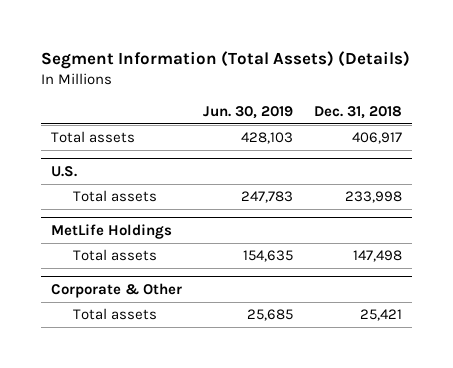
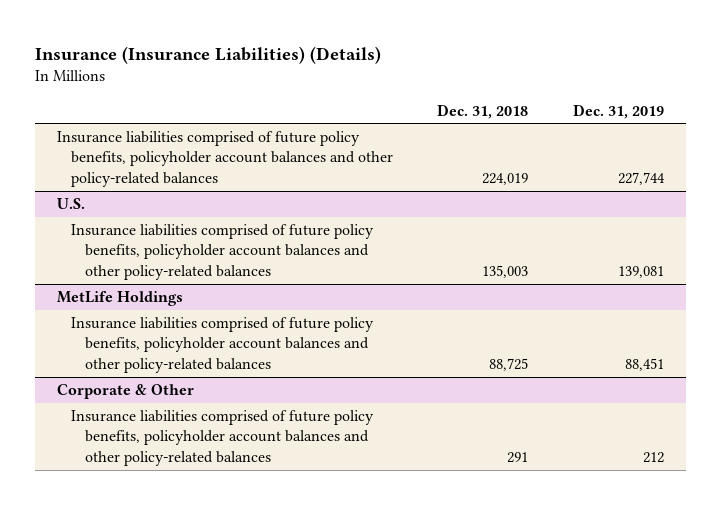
- Segment Information (Total Assets) (Details)
+ Insurance (Insurance Liabilities) (Details)
- | Jun. 30, 2019 | Dec. 31, 2018
+ | Dec. 31, 2018 | Dec. 31, 2019
- Total assets | 428,103 | 406,917
+ Insurance liabilities comprised of future policy benefits, policyholder account balances and other policy-related balances | 224,019 | 227,744
@ U.S.
- Total assets | 247,783 | 233,998
+ Insurance liabilities comprised of future policy benefits, policyholder account balances and other policy-related balances | 135,003 | 139,081
@ MetLife Holdings
- Total assets | 154,635 | 147,498
+ Insurance liabilities comprised of future policy benefits, policyholder account balances and other policy-related balances | 88,725 | 88,451
@ Corporate & Other
- Total assets | 25,685 | 25,421
+ Insurance liabilities comprised of future policy benefits, policyholder account balances and other policy-related balances | 291 | 212

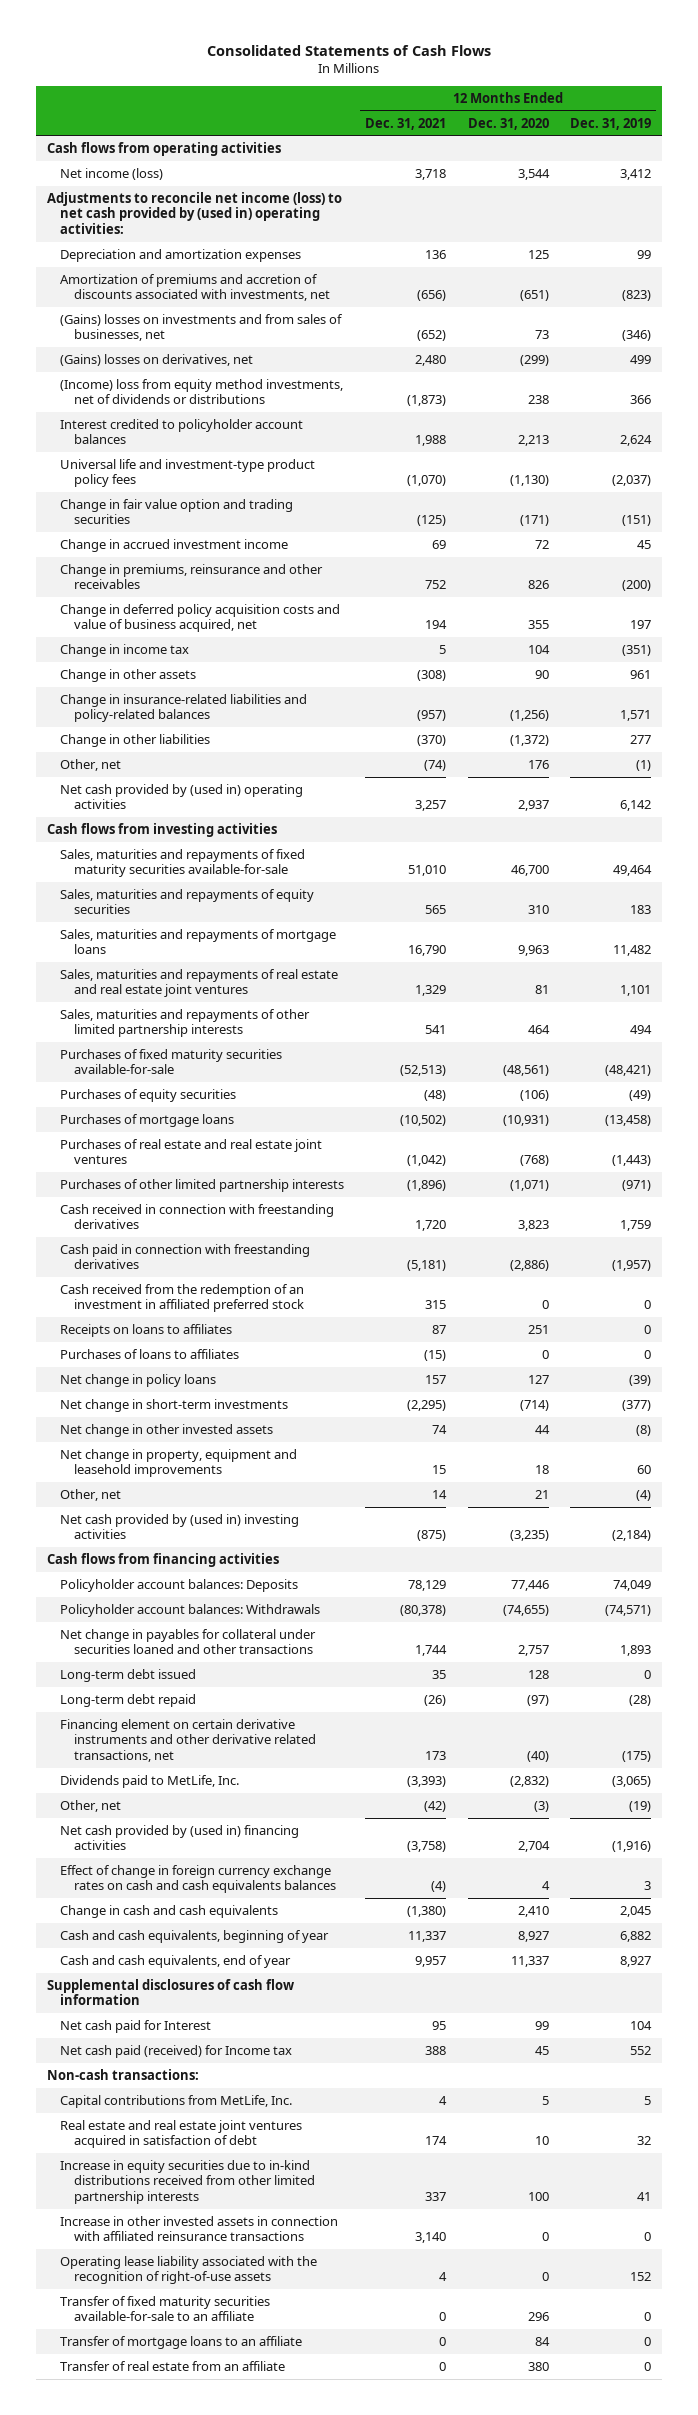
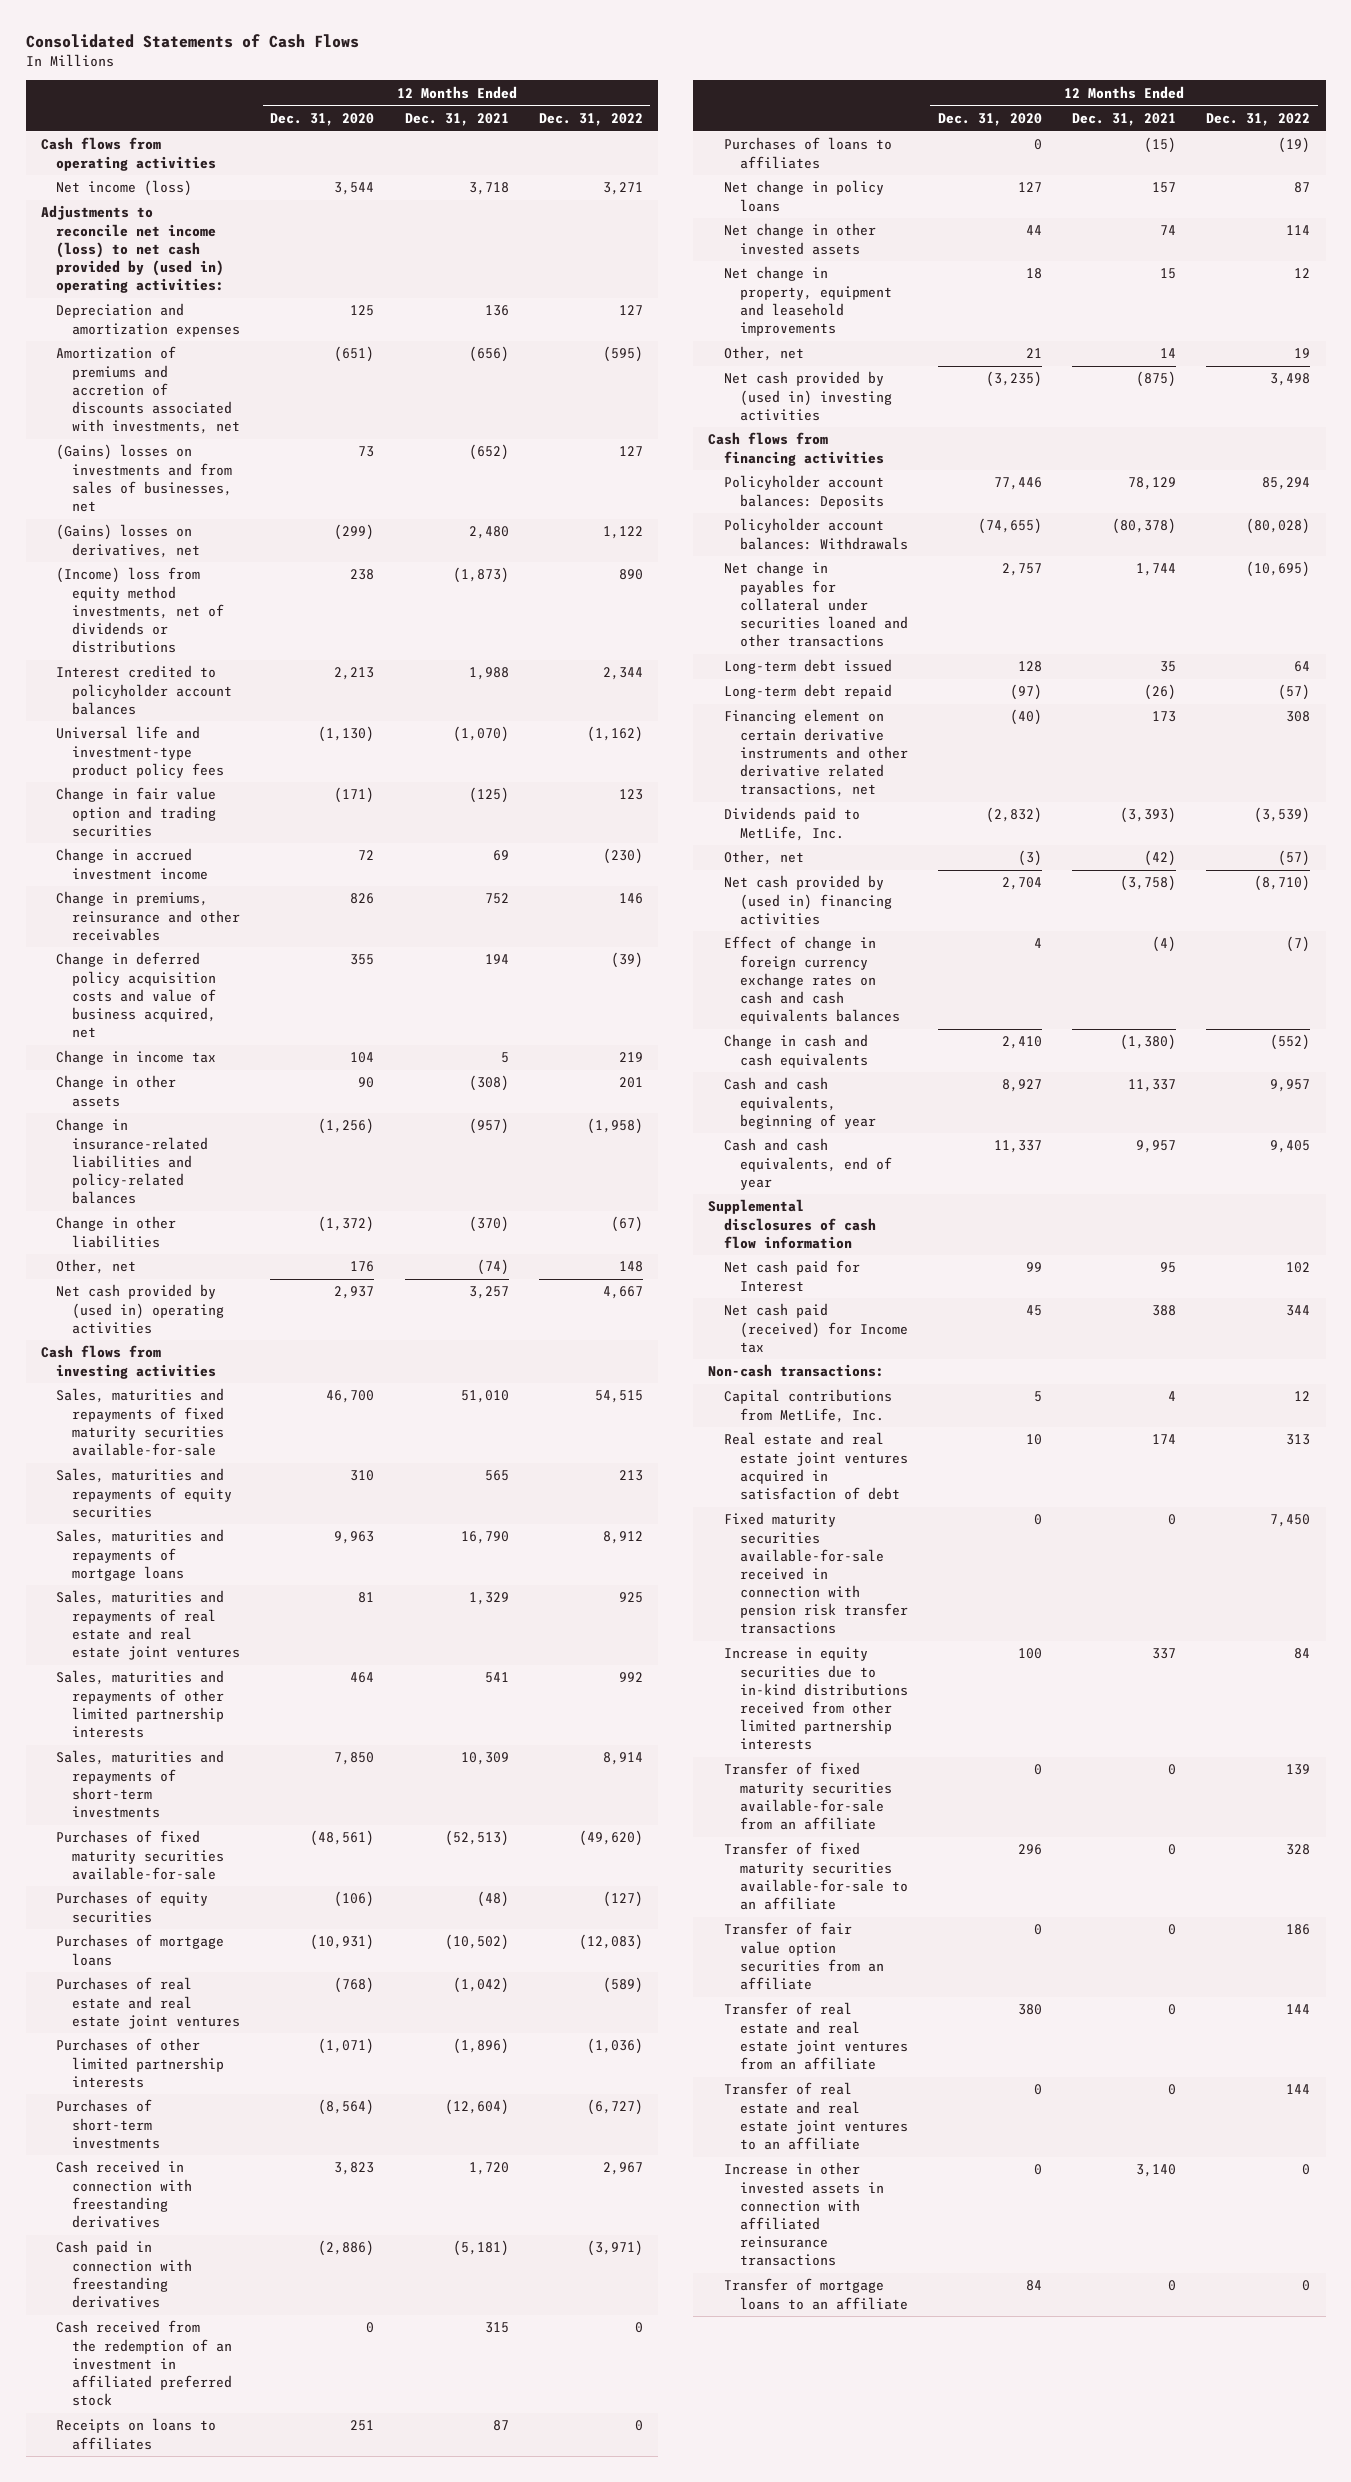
- | 12 Months Ended Dec. 31, 2021 | 12 Months Ended Dec. 31, 2020 | 12 Months Ended Dec. 31, 2019
+ | 12 Months Ended Dec. 31, 2020 | 12 Months Ended Dec. 31, 2021 | 12 Months Ended Dec. 31, 2022
+ Sales, maturities and repayments of short-term investments | 7,850 | 10,309 | 8,914
+ Purchases of short-term investments | (8,564) | (12,604) | (6,727)
- Net change in short-term investments | (2,295) | (714) | (377)
+ Fixed maturity securities available-for-sale received in connection with pension risk transfer transactions | 0 | 0 | 7,450
- Operating lease liability associated with the recognition of right-of-use assets | 4 | 0 | 152
+ Transfer of fixed maturity securities available-for-sale from an affiliate | 0 | 0 | 139
+ Transfer of fair value option securities from an affiliate | 0 | 0 | 186
+ Transfer of real estate and real estate joint ventures from an affiliate | 380 | 0 | 144
+ Transfer of real estate and real estate joint ventures to an affiliate | 0 | 0 | 144
moved down: Increase in other invested assets in connection with affiliated reinsurance transactions | 0 | 3,140 | 0
- Transfer of real estate from an affiliate | 0 | 380 | 0

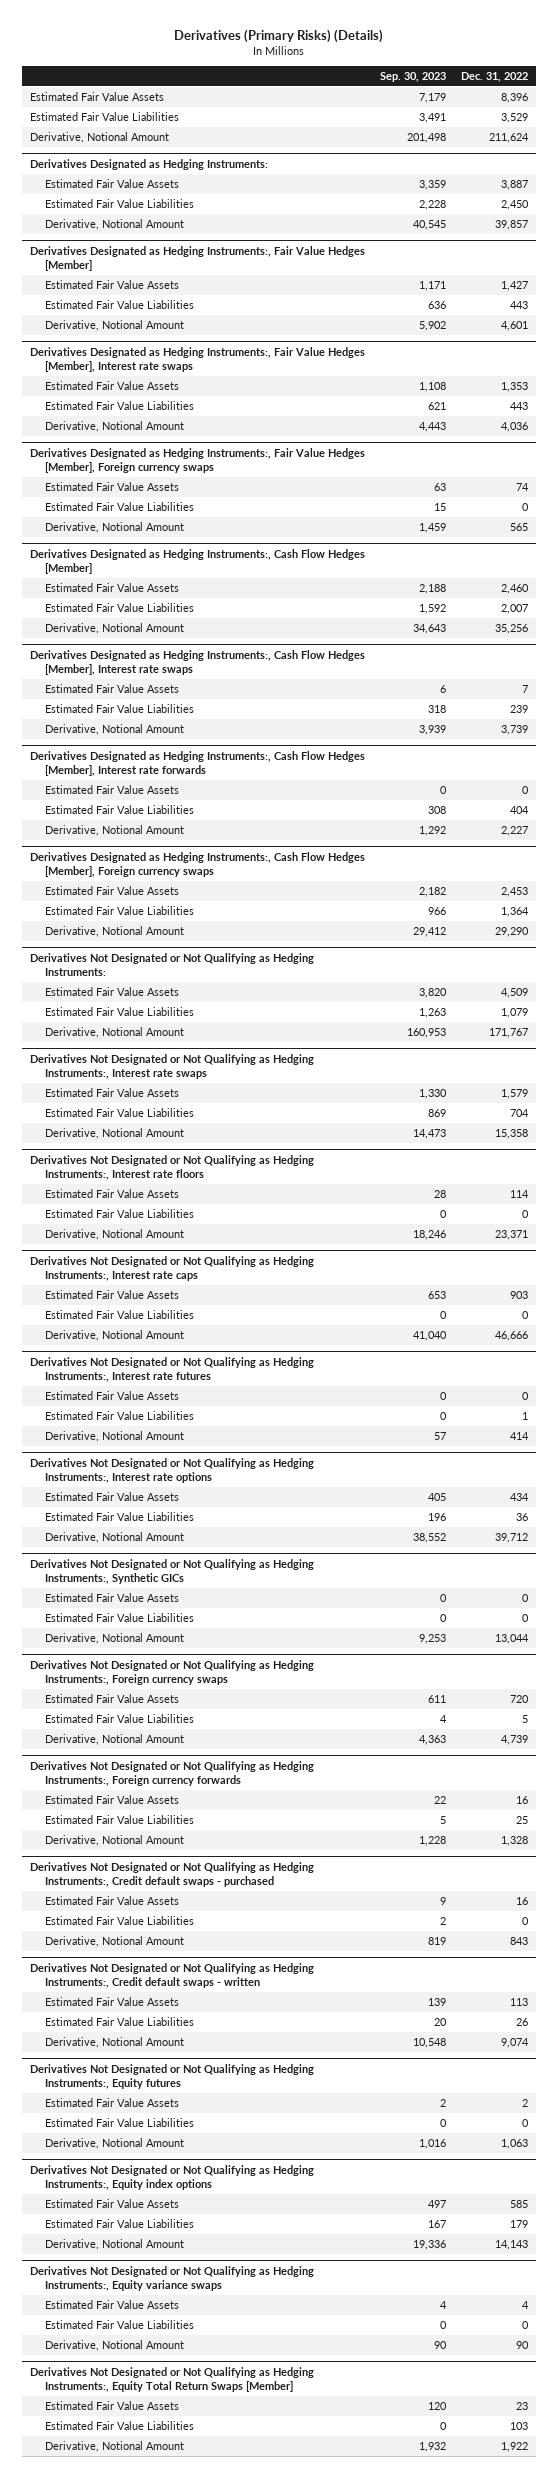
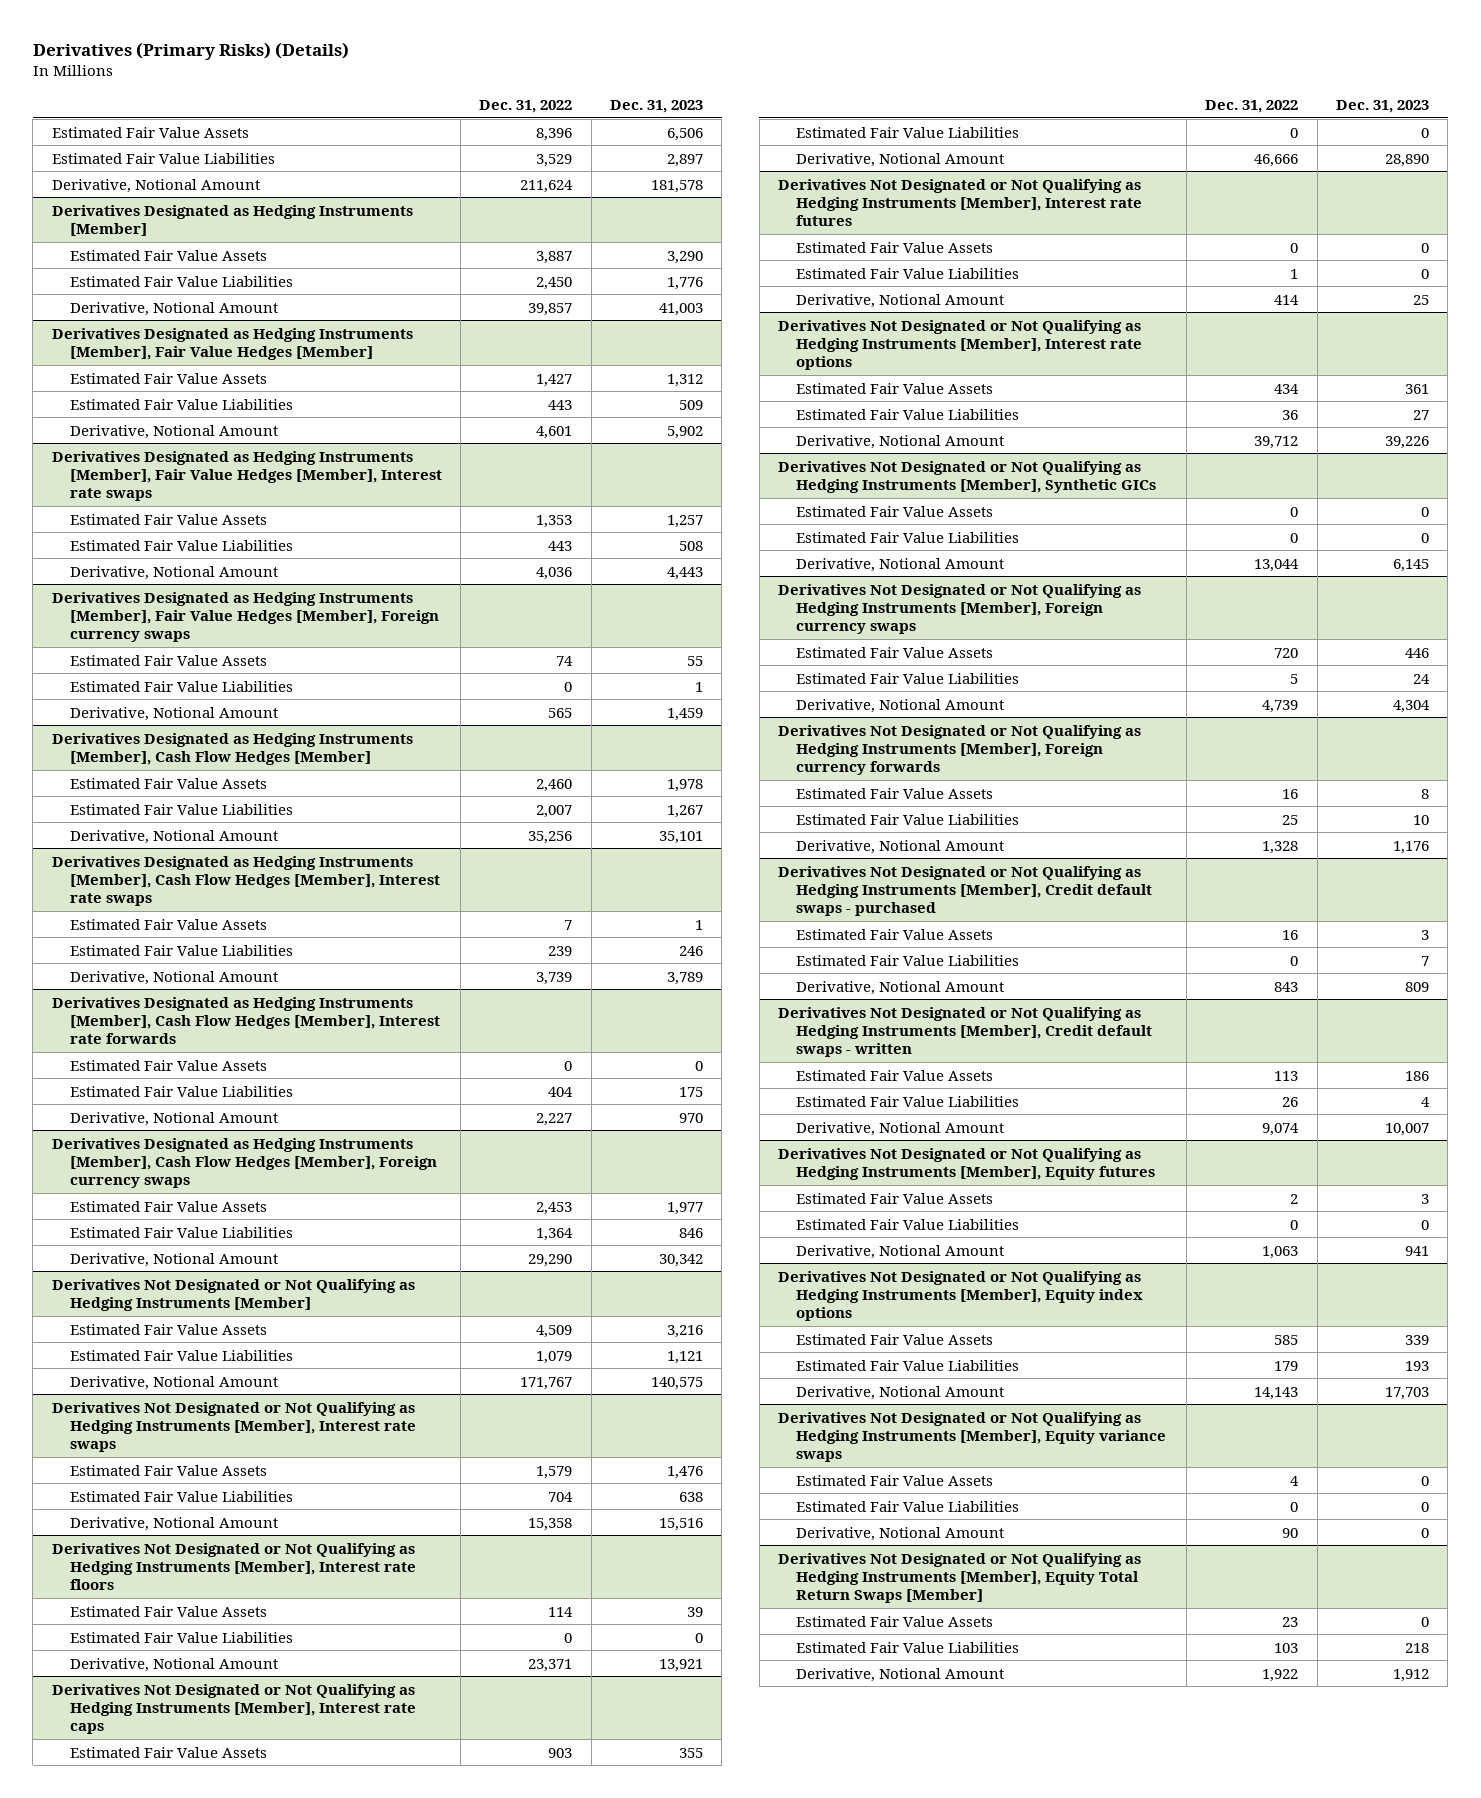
- | Sep. 30, 2023 | Dec. 31, 2022
+ | Dec. 31, 2022 | Dec. 31, 2023
- Derivatives Designated as Hedging Instruments:
+ Derivatives Designated as Hedging Instruments [Member]
- Derivatives Designated as Hedging Instruments:, Fair Value Hedges [Member]
+ Derivatives Designated as Hedging Instruments [Member], Fair Value Hedges [Member]
- Derivatives Designated as Hedging Instruments:, Fair Value Hedges [Member], Interest rate swaps
+ Derivatives Designated as Hedging Instruments [Member], Fair Value Hedges [Member], Interest rate swaps
- Derivatives Designated as Hedging Instruments:, Fair Value Hedges [Member], Foreign currency swaps
+ Derivatives Designated as Hedging Instruments [Member], Fair Value Hedges [Member], Foreign currency swaps
- Derivatives Designated as Hedging Instruments:, Cash Flow Hedges [Member]
+ Derivatives Designated as Hedging Instruments [Member], Cash Flow Hedges [Member]
- Derivatives Designated as Hedging Instruments:, Cash Flow Hedges [Member], Interest rate swaps
+ Derivatives Designated as Hedging Instruments [Member], Cash Flow Hedges [Member], Interest rate swaps
- Derivatives Designated as Hedging Instruments:, Cash Flow Hedges [Member], Interest rate forwards
+ Derivatives Designated as Hedging Instruments [Member], Cash Flow Hedges [Member], Interest rate forwards
- Derivatives Designated as Hedging Instruments:, Cash Flow Hedges [Member], Foreign currency swaps
+ Derivatives Designated as Hedging Instruments [Member], Cash Flow Hedges [Member], Foreign currency swaps
- Derivatives Not Designated or Not Qualifying as Hedging Instruments:
+ Derivatives Not Designated or Not Qualifying as Hedging Instruments [Member]
- Derivatives Not Designated or Not Qualifying as Hedging Instruments:, Interest rate swaps
+ Derivatives Not Designated or Not Qualifying as Hedging Instruments [Member], Interest rate swaps
- Derivatives Not Designated or Not Qualifying as Hedging Instruments:, Interest rate floors
+ Derivatives Not Designated or Not Qualifying as Hedging Instruments [Member], Interest rate floors
- Derivatives Not Designated or Not Qualifying as Hedging Instruments:, Interest rate caps
+ Derivatives Not Designated or Not Qualifying as Hedging Instruments [Member], Interest rate caps
- Derivatives Not Designated or Not Qualifying as Hedging Instruments:, Interest rate futures
+ Derivatives Not Designated or Not Qualifying as Hedging Instruments [Member], Interest rate futures
- Derivatives Not Designated or Not Qualifying as Hedging Instruments:, Interest rate options
+ Derivatives Not Designated or Not Qualifying as Hedging Instruments [Member], Interest rate options
- Derivatives Not Designated or Not Qualifying as Hedging Instruments:, Synthetic GICs
+ Derivatives Not Designated or Not Qualifying as Hedging Instruments [Member], Synthetic GICs
- Derivatives Not Designated or Not Qualifying as Hedging Instruments:, Foreign currency swaps
+ Derivatives Not Designated or Not Qualifying as Hedging Instruments [Member], Foreign currency swaps
- Derivatives Not Designated or Not Qualifying as Hedging Instruments:, Foreign currency forwards
+ Derivatives Not Designated or Not Qualifying as Hedging Instruments [Member], Foreign currency forwards
- Derivatives Not Designated or Not Qualifying as Hedging Instruments:, Credit default swaps - purchased
+ Derivatives Not Designated or Not Qualifying as Hedging Instruments [Member], Credit default swaps - purchased
- Derivatives Not Designated or Not Qualifying as Hedging Instruments:, Credit default swaps - written
+ Derivatives Not Designated or Not Qualifying as Hedging Instruments [Member], Credit default swaps - written
- Derivatives Not Designated or Not Qualifying as Hedging Instruments:, Equity futures
+ Derivatives Not Designated or Not Qualifying as Hedging Instruments [Member], Equity futures
- Derivatives Not Designated or Not Qualifying as Hedging Instruments:, Equity index options
+ Derivatives Not Designated or Not Qualifying as Hedging Instruments [Member], Equity index options
- Derivatives Not Designated or Not Qualifying as Hedging Instruments:, Equity variance swaps
+ Derivatives Not Designated or Not Qualifying as Hedging Instruments [Member], Equity variance swaps
- Derivatives Not Designated or Not Qualifying as Hedging Instruments:, Equity Total Return Swaps [Member]
+ Derivatives Not Designated or Not Qualifying as Hedging Instruments [Member], Equity Total Return Swaps [Member]

